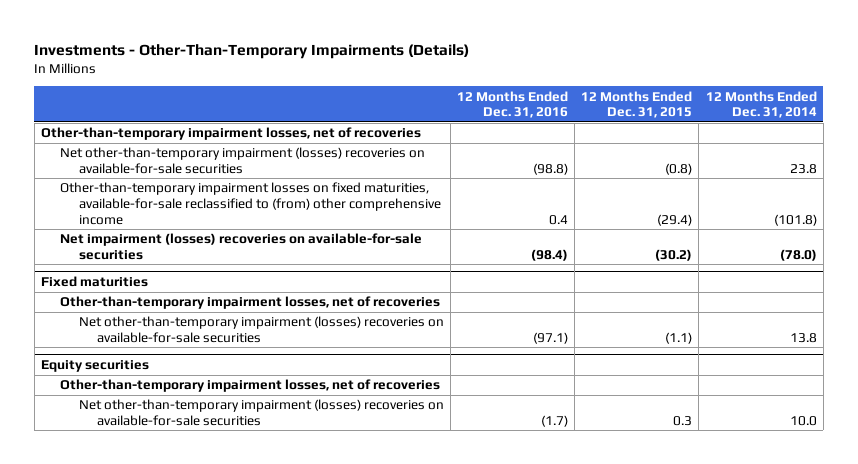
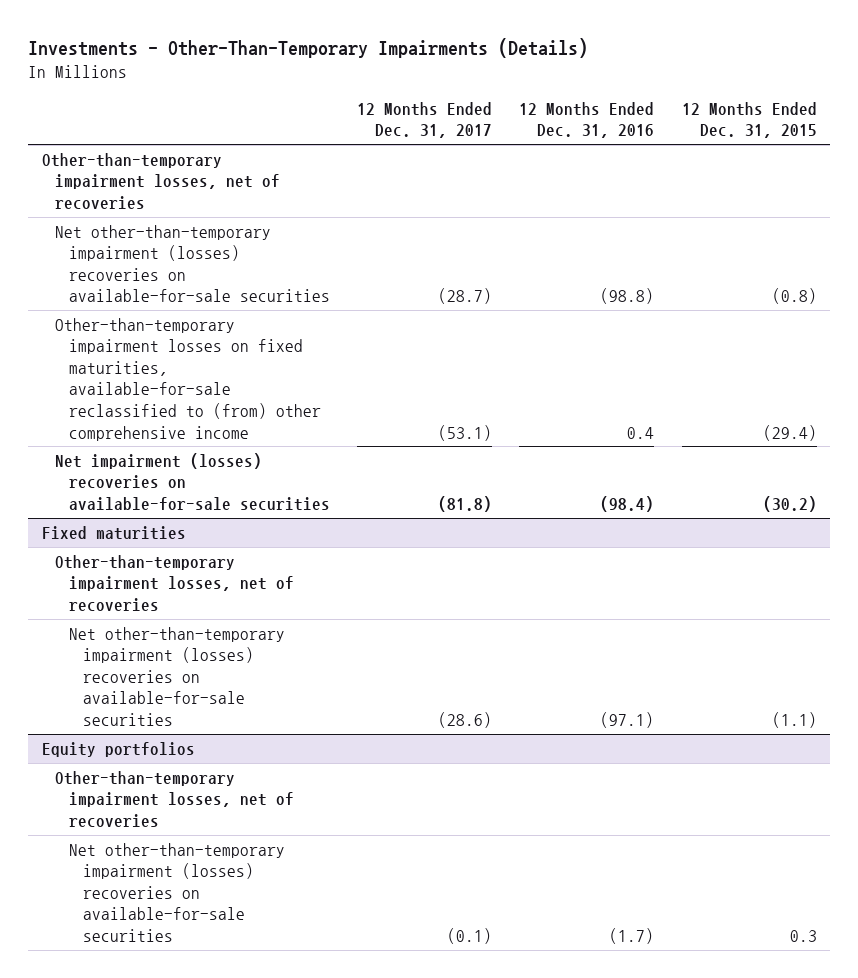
- | 12 Months Ended Dec. 31, 2016 | 12 Months Ended Dec. 31, 2015 | 12 Months Ended Dec. 31, 2014
+ | 12 Months Ended Dec. 31, 2017 | 12 Months Ended Dec. 31, 2016 | 12 Months Ended Dec. 31, 2015
- Equity securities
+ Equity portfolios

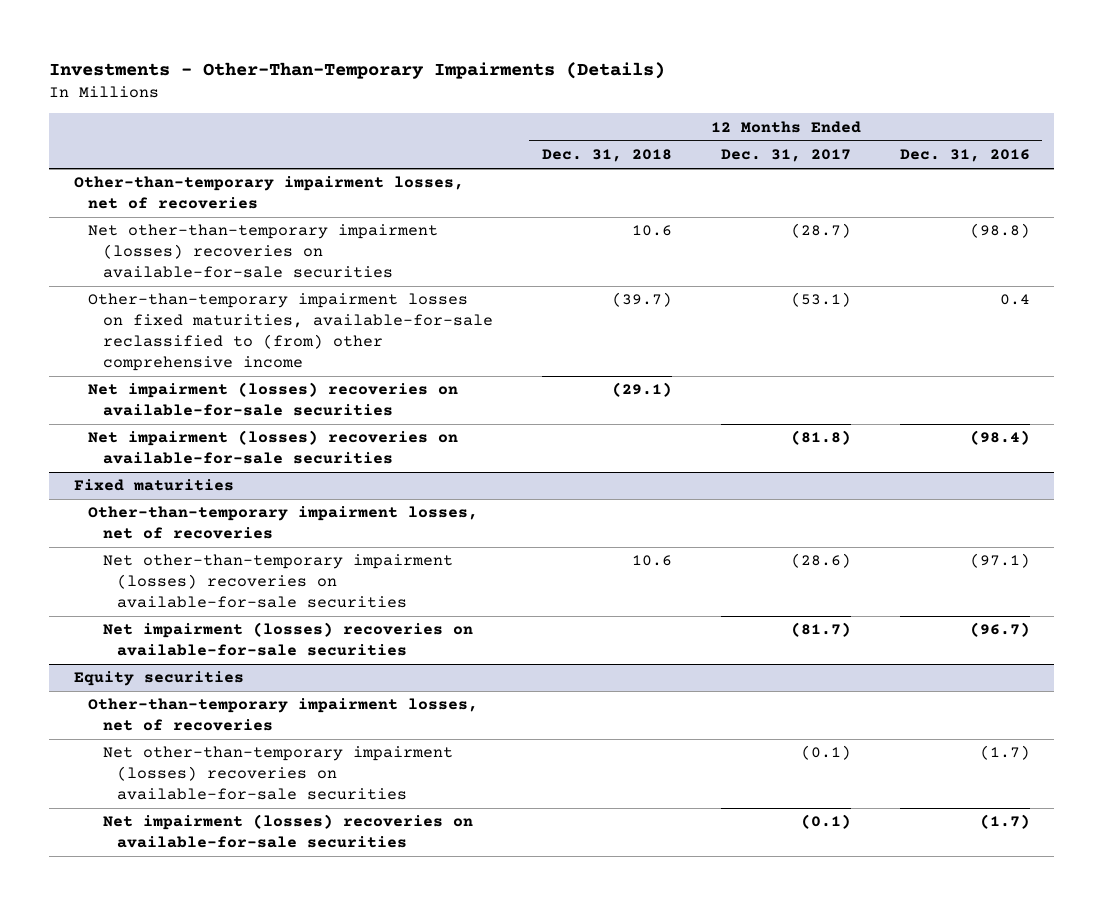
- | 12 Months Ended Dec. 31, 2017 | 12 Months Ended Dec. 31, 2016 | 12 Months Ended Dec. 31, 2015
+ | 12 Months Ended Dec. 31, 2018 | 12 Months Ended Dec. 31, 2017 | 12 Months Ended Dec. 31, 2016
+ Net impairment (losses) recoveries on available-for-sale securities | (29.1) | |
- Equity portfolios
@ Fixed maturities
+ Net impairment (losses) recoveries on available-for-sale securities | | (81.7) | (96.7)
+ Equity securities
+ Net impairment (losses) recoveries on available-for-sale securities | | (0.1) | (1.7)

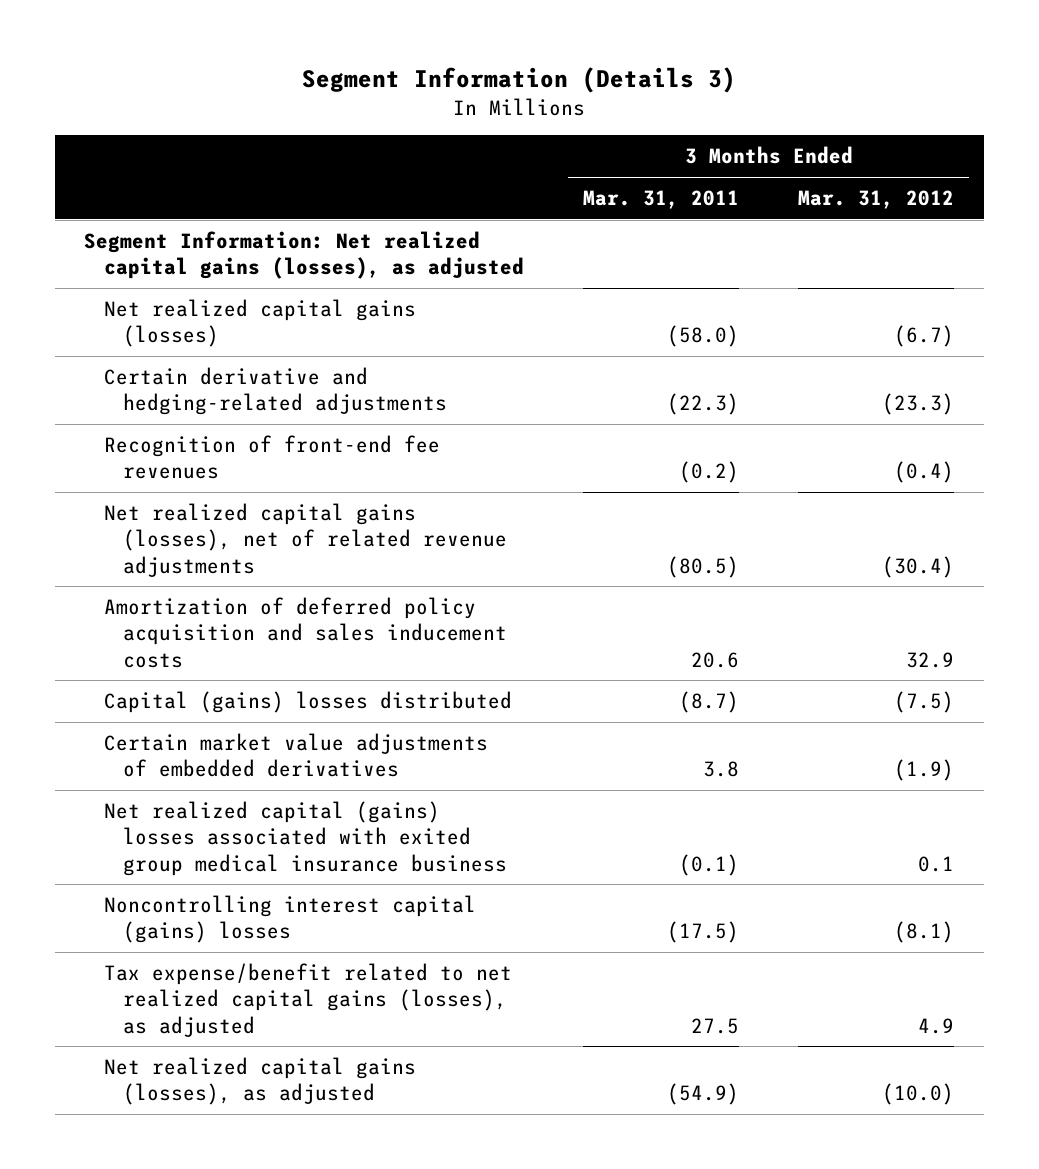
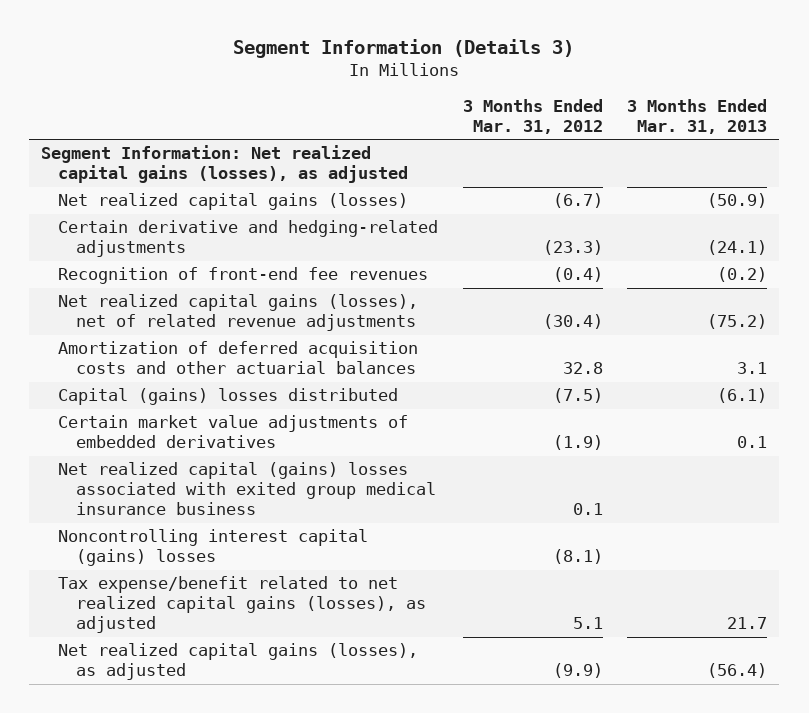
- | 3 Months Ended Mar. 31, 2011 | 3 Months Ended Mar. 31, 2012
+ | 3 Months Ended Mar. 31, 2012 | 3 Months Ended Mar. 31, 2013
- Amortization of deferred policy acquisition and sales inducement costs | 20.6 | 32.9
+ Amortization of deferred acquisition costs and other actuarial balances | 32.8 | 3.1
- Tax expense/benefit related to net realized capital gains (losses), as adjusted | 27.5 | 4.9
- Net realized capital gains (losses), as adjusted | (54.9) | (10.0)
+ Tax expense/benefit related to net realized capital gains (losses), as adjusted | 5.1 | 21.7
+ Net realized capital gains (losses), as adjusted | (9.9) | (56.4)

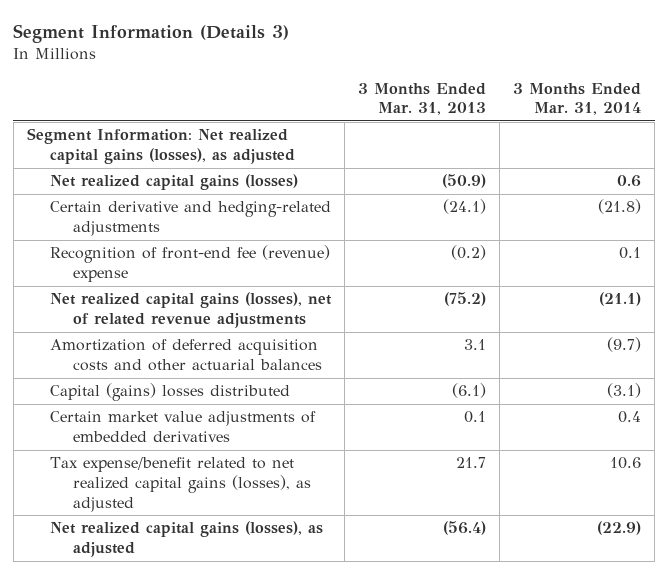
- | 3 Months Ended Mar. 31, 2012 | 3 Months Ended Mar. 31, 2013
+ | 3 Months Ended Mar. 31, 2013 | 3 Months Ended Mar. 31, 2014
- Recognition of front-end fee revenues | (0.4) | (0.2)
+ Recognition of front-end fee (revenue) expense | (0.2) | 0.1
- Net realized capital (gains) losses associated with exited group medical insurance business | 0.1 |
- Noncontrolling interest capital (gains) losses | (8.1) |

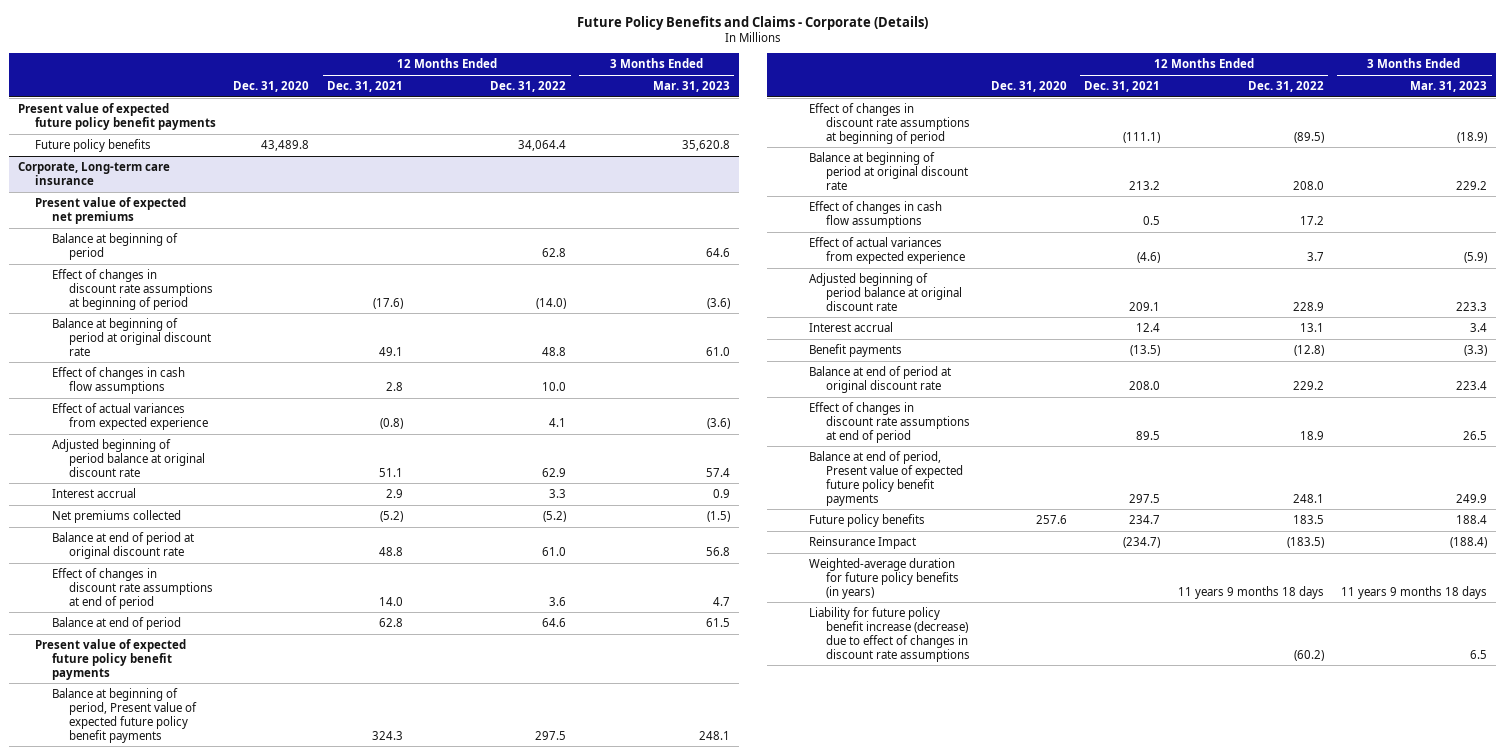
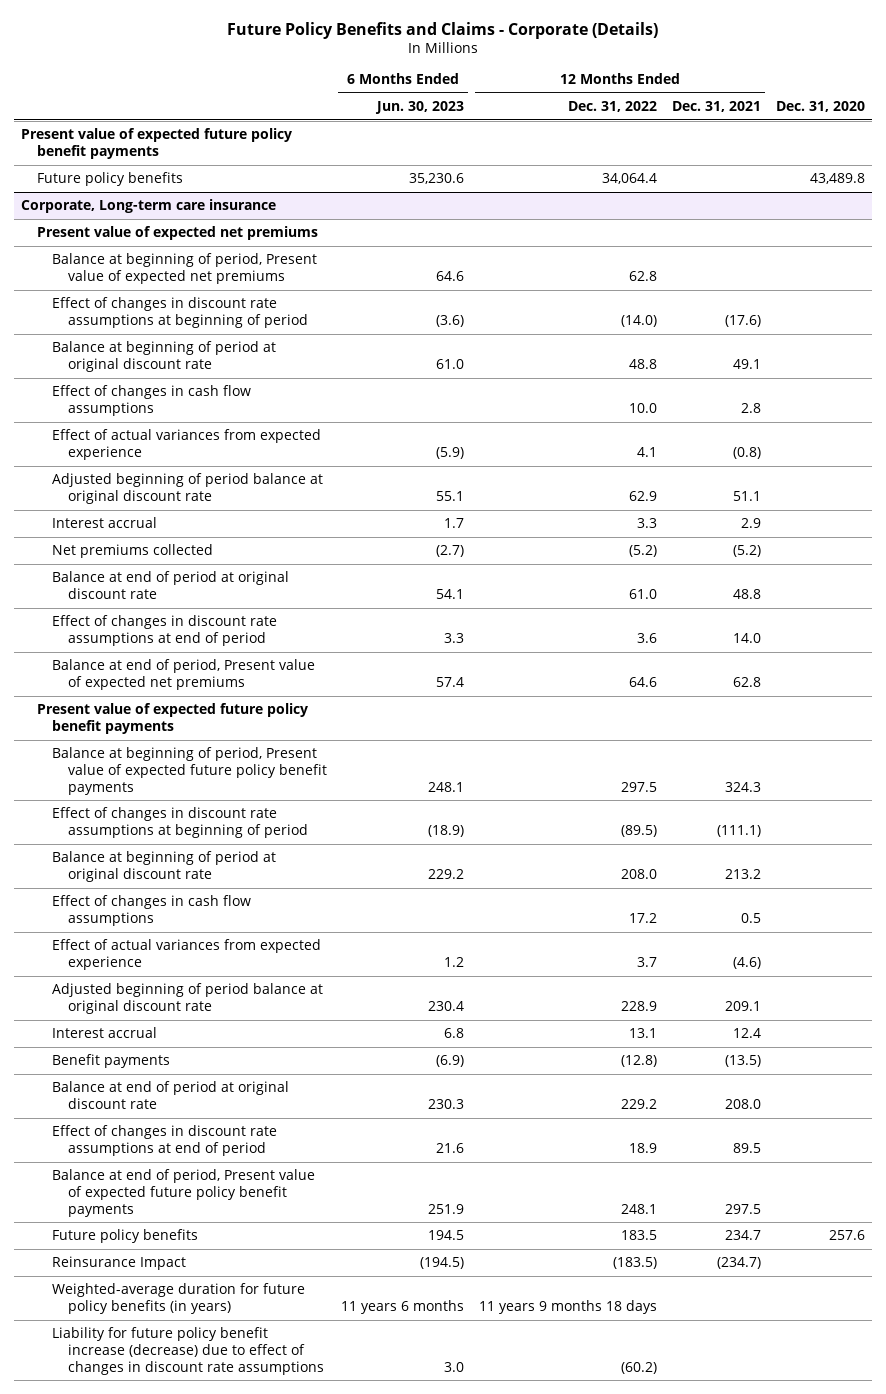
- | Dec. 31, 2020 | 12 Months Ended Dec. 31, 2021 | 12 Months Ended Dec. 31, 2022 | 3 Months Ended Mar. 31, 2023
+ | 6 Months Ended Jun. 30, 2023 | 12 Months Ended Dec. 31, 2022 | 12 Months Ended Dec. 31, 2021 | Dec. 31, 2020
@ Corporate, Long-term care insurance
- Balance at beginning of period | | | 62.8 | 64.6
+ Balance at beginning of period, Present value of expected net premiums | 64.6 | 62.8 | |
- Balance at end of period | | 62.8 | 64.6 | 61.5
+ Balance at end of period, Present value of expected net premiums | 57.4 | 64.6 | 62.8 |

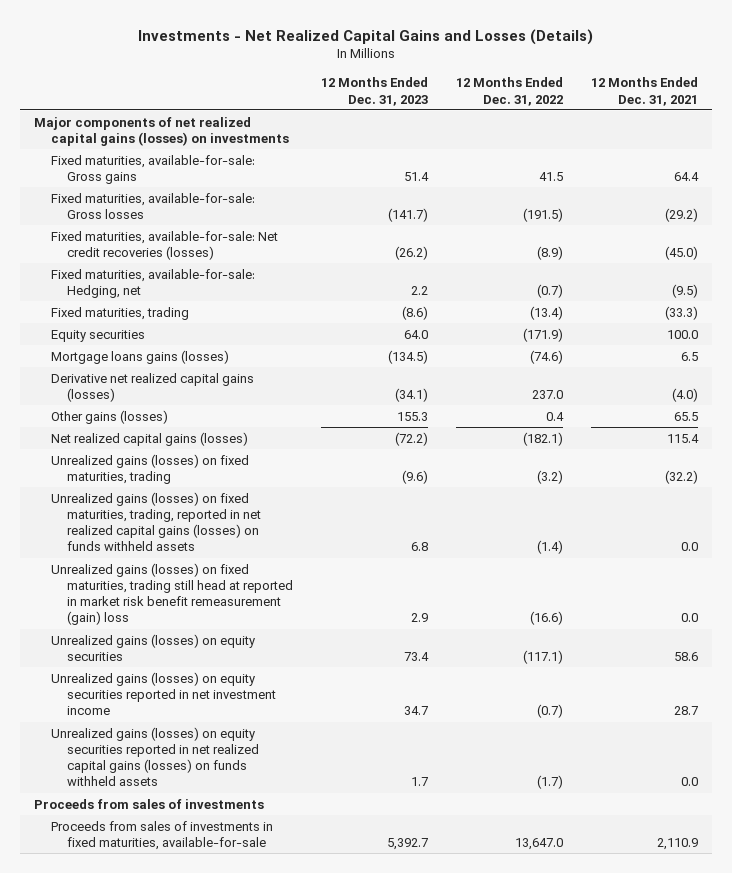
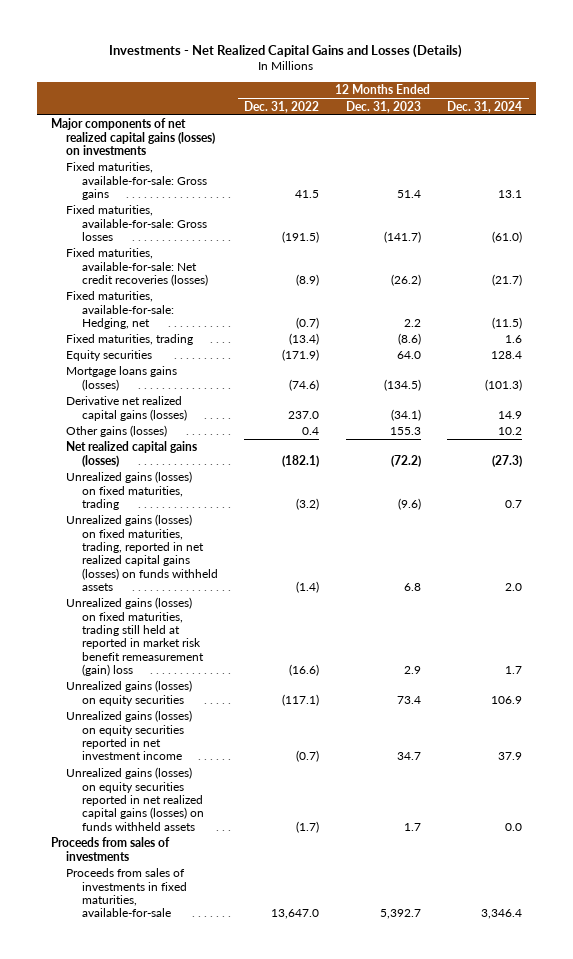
- | 12 Months Ended Dec. 31, 2023 | 12 Months Ended Dec. 31, 2022 | 12 Months Ended Dec. 31, 2021
+ | 12 Months Ended Dec. 31, 2022 | 12 Months Ended Dec. 31, 2023 | 12 Months Ended Dec. 31, 2024
- Unrealized gains (losses) on fixed maturities, trading still head at reported in market risk benefit remeasurement (gain) loss | 2.9 | (16.6) | 0.0
+ Unrealized gains (losses) on fixed maturities, trading still held at reported in market risk benefit remeasurement (gain) loss | (16.6) | 2.9 | 1.7

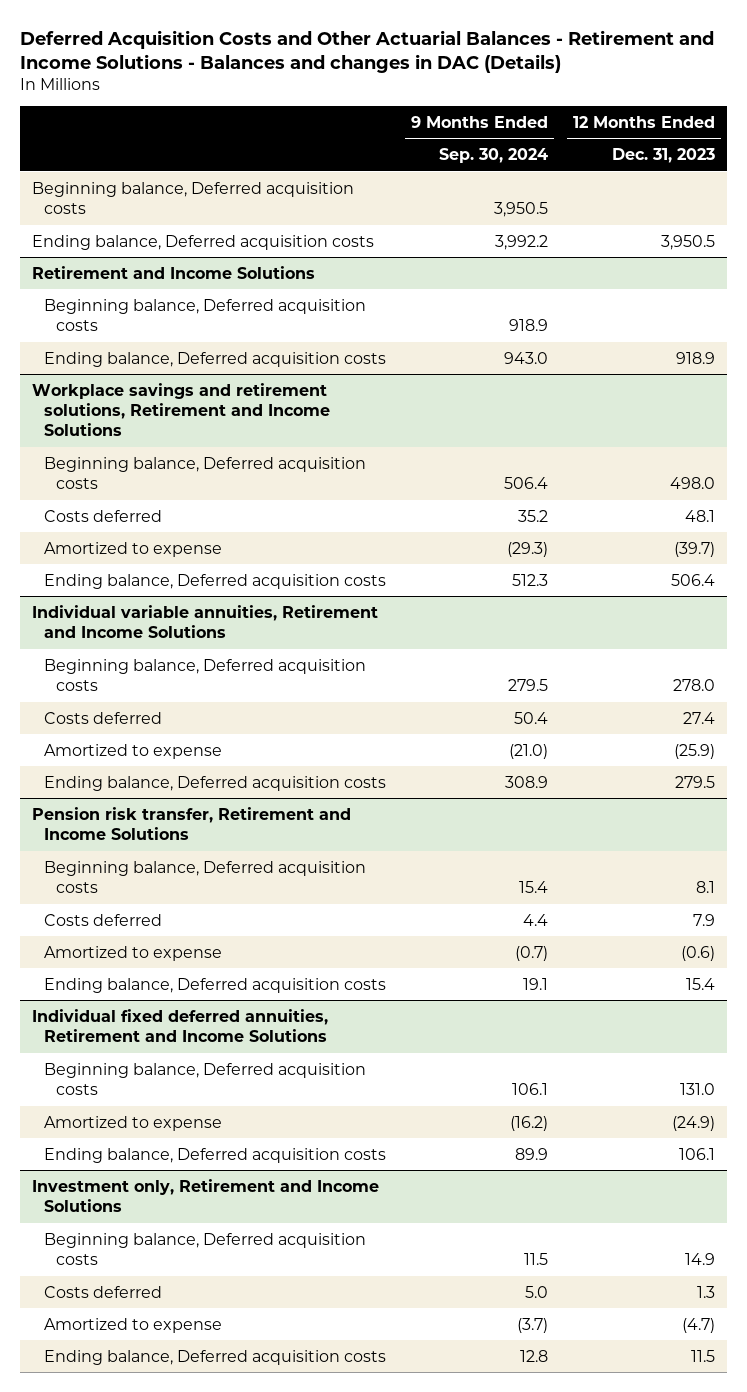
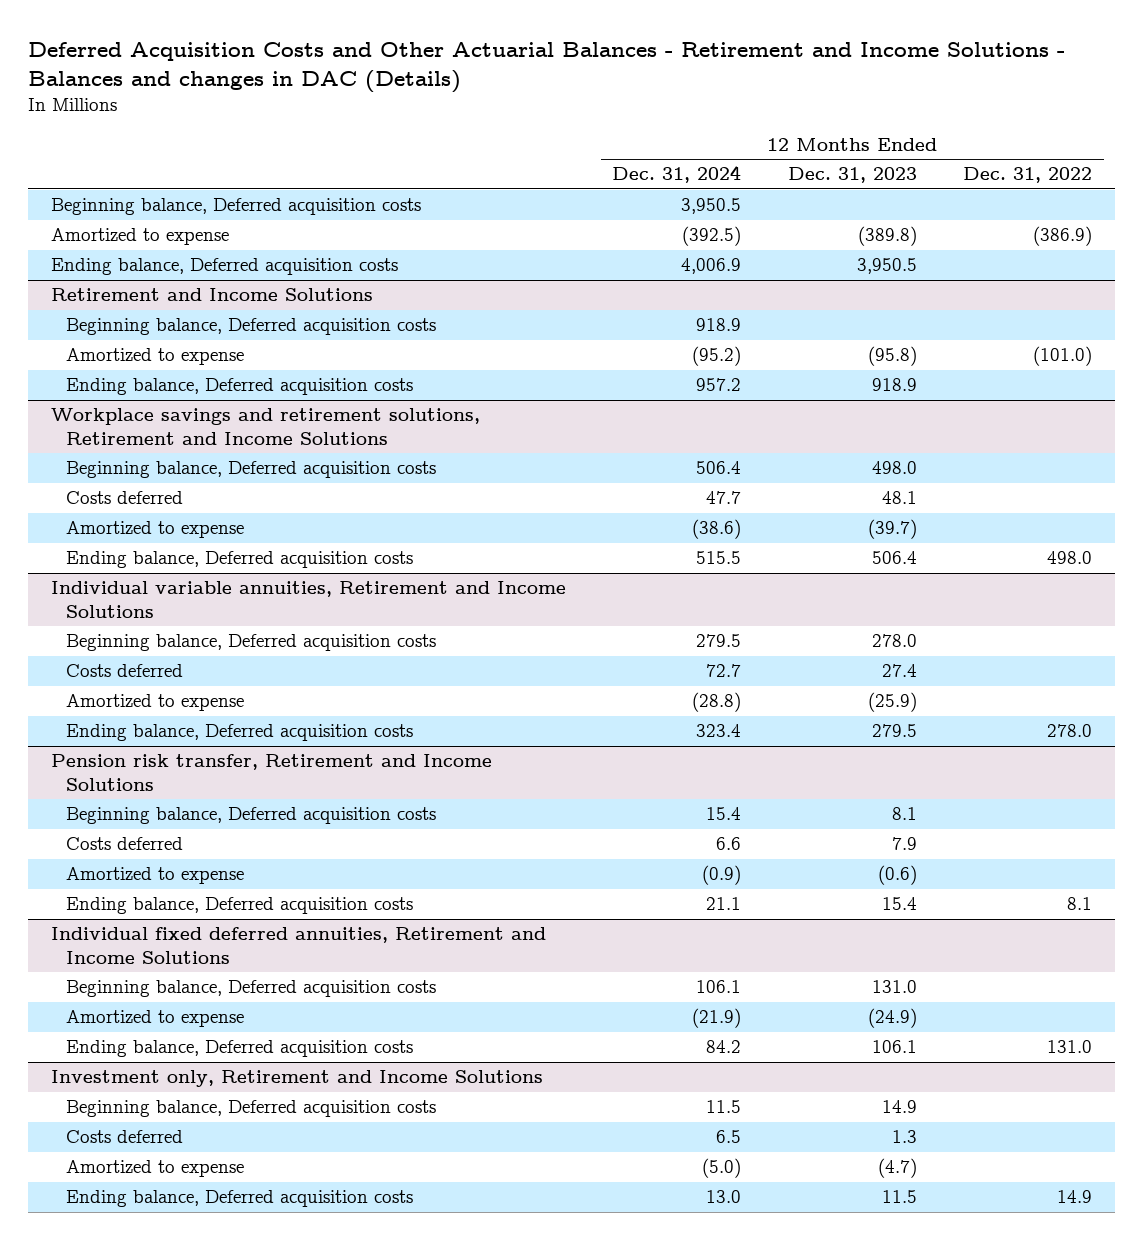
- | 9 Months Ended Sep. 30, 2024 | 12 Months Ended Dec. 31, 2023
+ | 12 Months Ended Dec. 31, 2024 | 12 Months Ended Dec. 31, 2023 | 12 Months Ended Dec. 31, 2022
+ Amortized to expense | (392.5) | (389.8) | (386.9)
@ Retirement and Income Solutions
+ Amortized to expense | (95.2) | (95.8) | (101.0)

